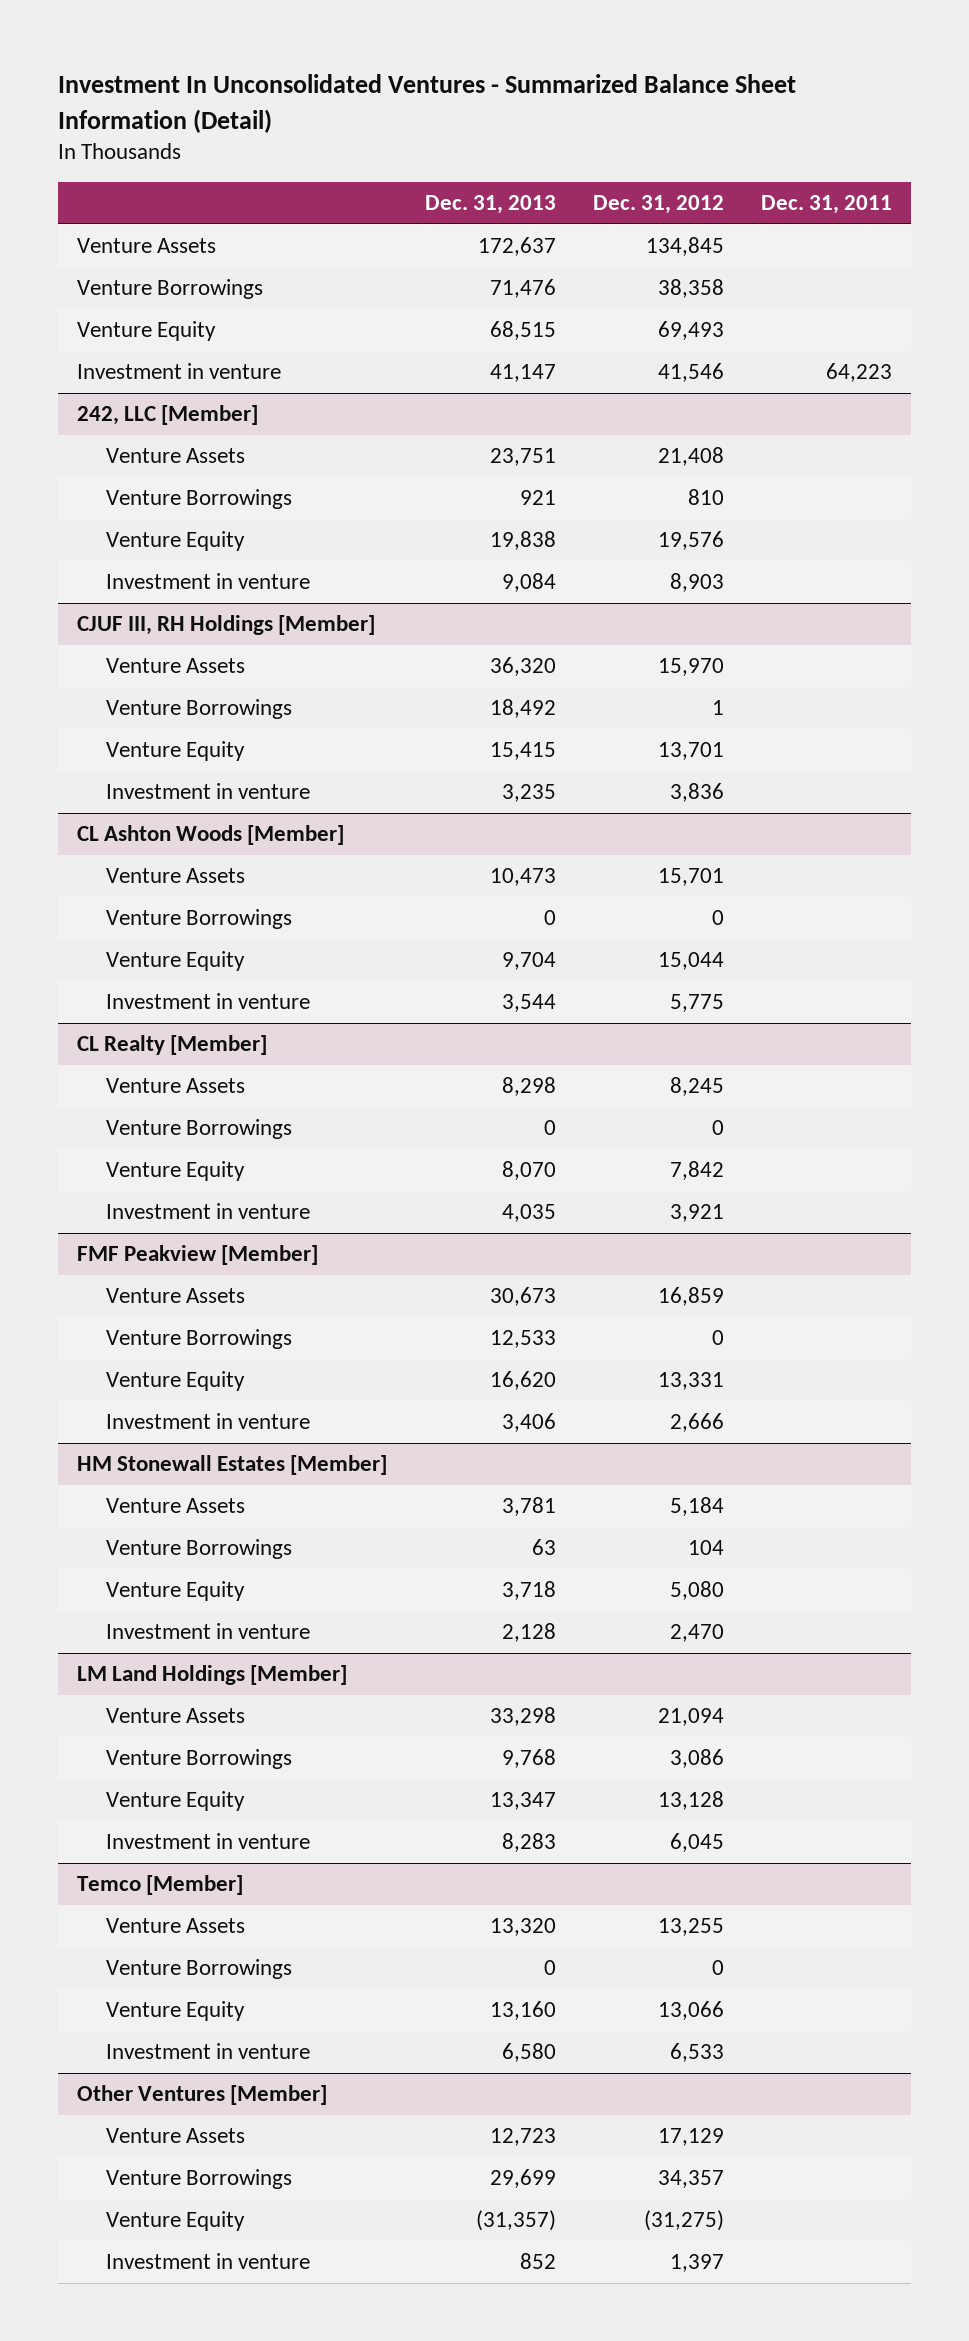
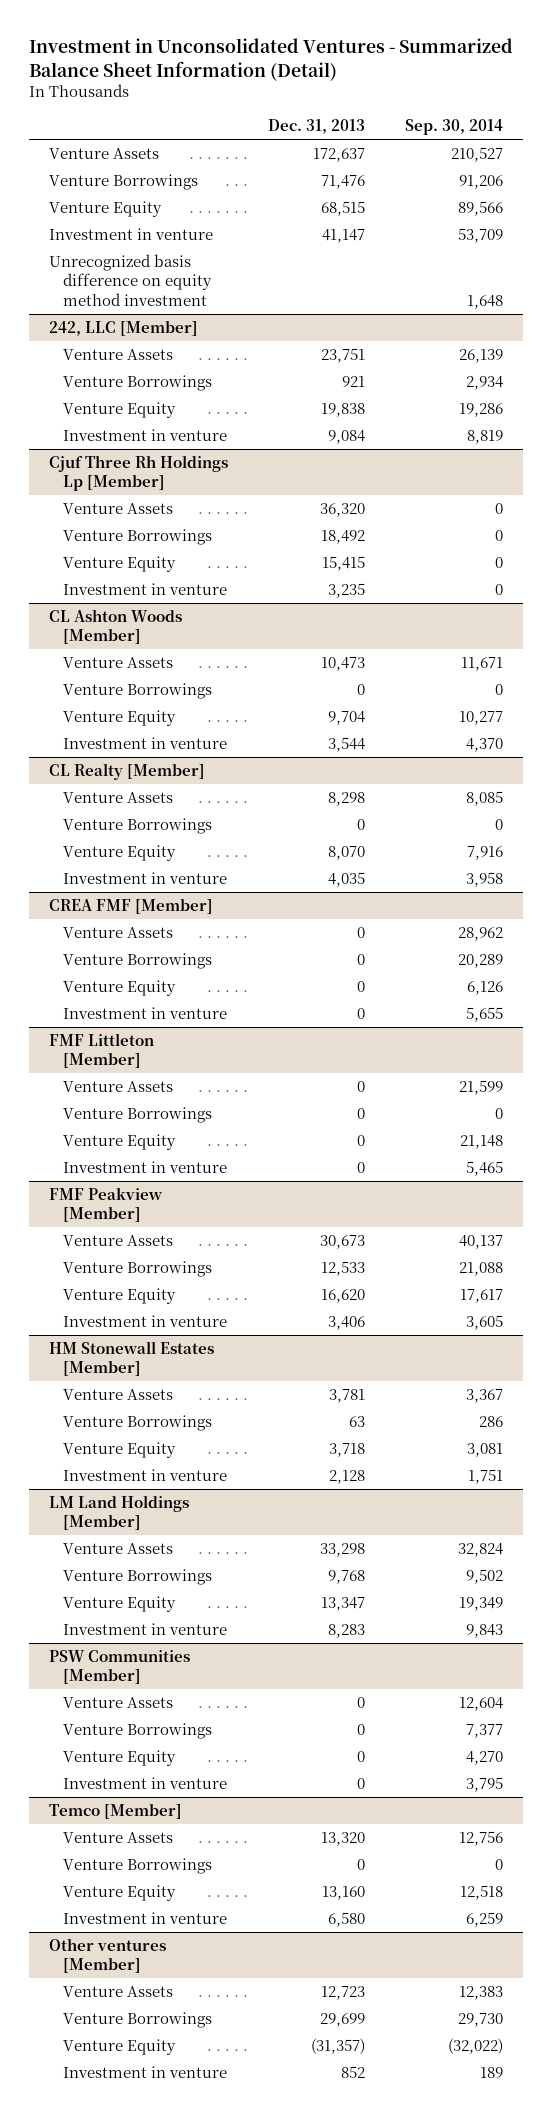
- Investment In Unconsolidated Ventures - Summarized Balance Sheet Information (Detail)
+ Investment in Unconsolidated Ventures - Summarized Balance Sheet Information (Detail)
- | Dec. 31, 2013 | Dec. 31, 2012 | Dec. 31, 2011
+ | Dec. 31, 2013 | Sep. 30, 2014
+ Unrecognized basis difference on equity method investment | | 1,648
- CJUF III, RH Holdings [Member]
+ Cjuf Three Rh Holdings Lp [Member]
+ CREA FMF [Member]
+ Venture Assets | 0 | 28,962
+ Venture Borrowings | 0 | 20,289
+ Venture Equity | 0 | 6,126
+ Investment in venture | 0 | 5,655
+ FMF Littleton [Member]
+ Venture Assets | 0 | 21,599
+ Venture Borrowings | 0 | 0
+ Venture Equity | 0 | 21,148
+ Investment in venture | 0 | 5,465
+ PSW Communities [Member]
+ Venture Assets | 0 | 12,604
+ Venture Borrowings | 0 | 7,377
+ Venture Equity | 0 | 4,270
+ Investment in venture | 0 | 3,795
- Other Ventures [Member]
+ Other ventures [Member]

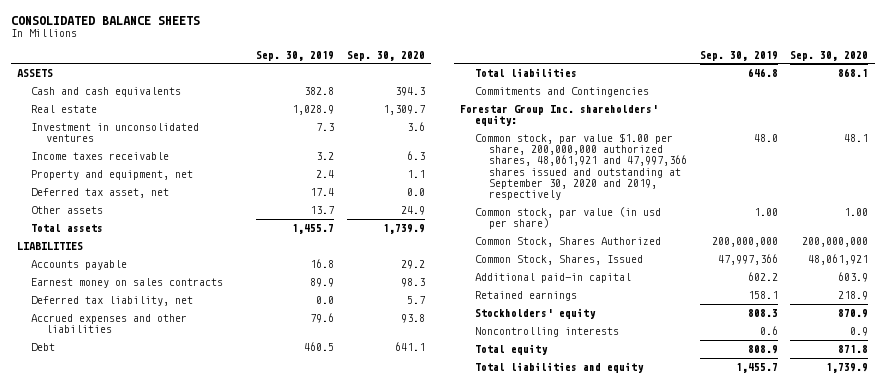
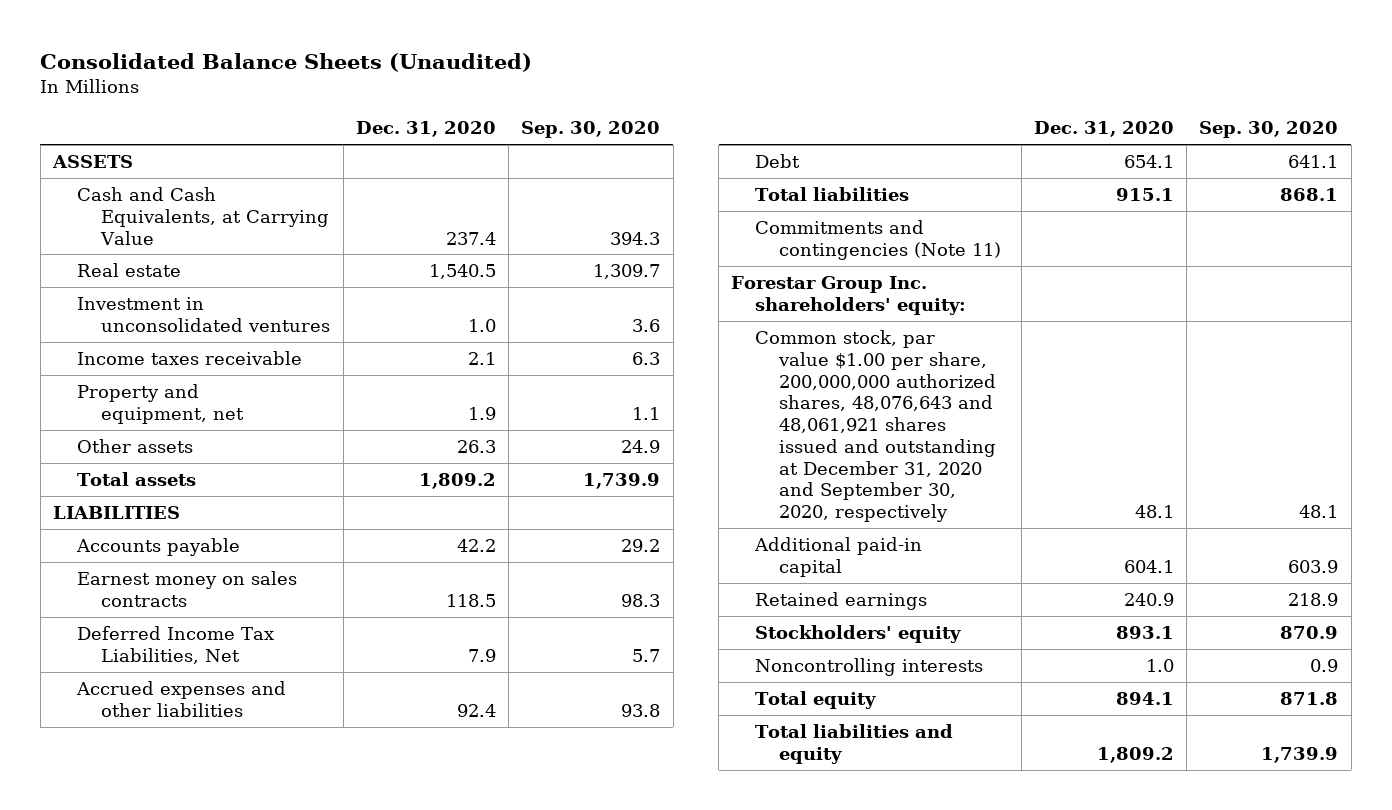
- CONSOLIDATED BALANCE SHEETS
+ Consolidated Balance Sheets (Unaudited)
- | Sep. 30, 2019 | Sep. 30, 2020
+ | Dec. 31, 2020 | Sep. 30, 2020
- Cash and cash equivalents | 382.8 | 394.3
+ Cash and Cash Equivalents, at Carrying Value | 237.4 | 394.3
- Deferred tax asset, net | 17.4 | 0.0
- Deferred tax liability, net | 0.0 | 5.7
+ Deferred Income Tax Liabilities, Net | 7.9 | 5.7
- Commitments and Contingencies
+ Commitments and contingencies (Note 11)
- Common stock, par value $1.00 per share, 200,000,000 authorized shares, 48,061,921 and 47,997,366 shares issued and outstanding at September 30, 2020 and 2019, respectively | 48.0 | 48.1
- Common stock, par value (in usd per share) | 1.00 | 1.00
- Common Stock, Shares Authorized | 200,000,000 | 200,000,000
- Common Stock, Shares, Issued | 47,997,366 | 48,061,921
+ Common stock, par value $1.00 per share, 200,000,000 authorized shares, 48,076,643 and 48,061,921 shares issued and outstanding at December 31, 2020 and September 30, 2020, respectively | 48.1 | 48.1

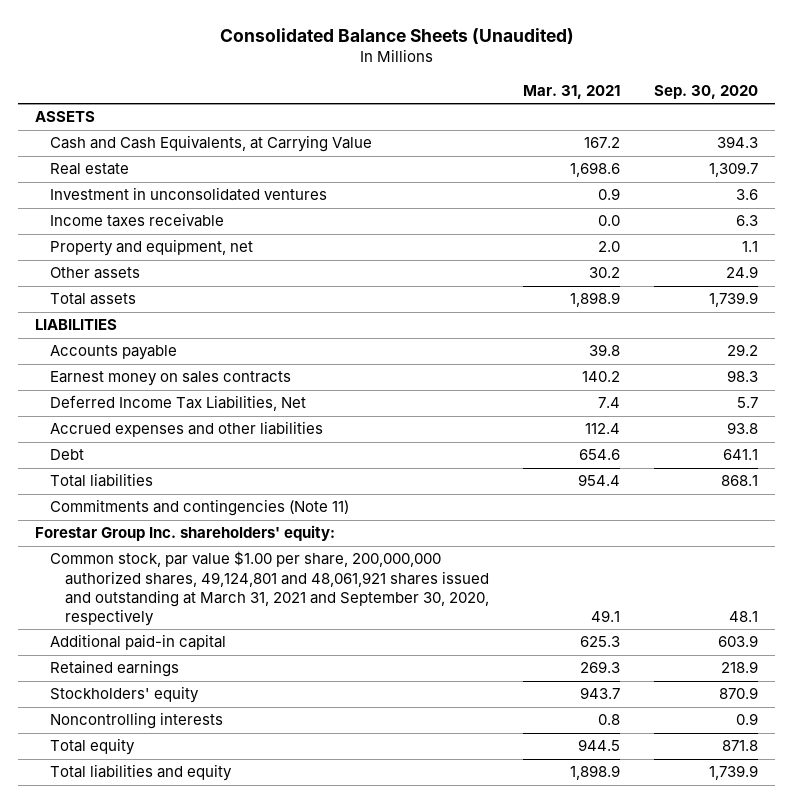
- | Dec. 31, 2020 | Sep. 30, 2020
+ | Mar. 31, 2021 | Sep. 30, 2020
- Common stock, par value $1.00 per share, 200,000,000 authorized shares, 48,076,643 and 48,061,921 shares issued and outstanding at December 31, 2020 and September 30, 2020, respectively | 48.1 | 48.1
+ Common stock, par value $1.00 per share, 200,000,000 authorized shares, 49,124,801 and 48,061,921 shares issued and outstanding at March 31, 2021 and September 30, 2020, respectively | 49.1 | 48.1

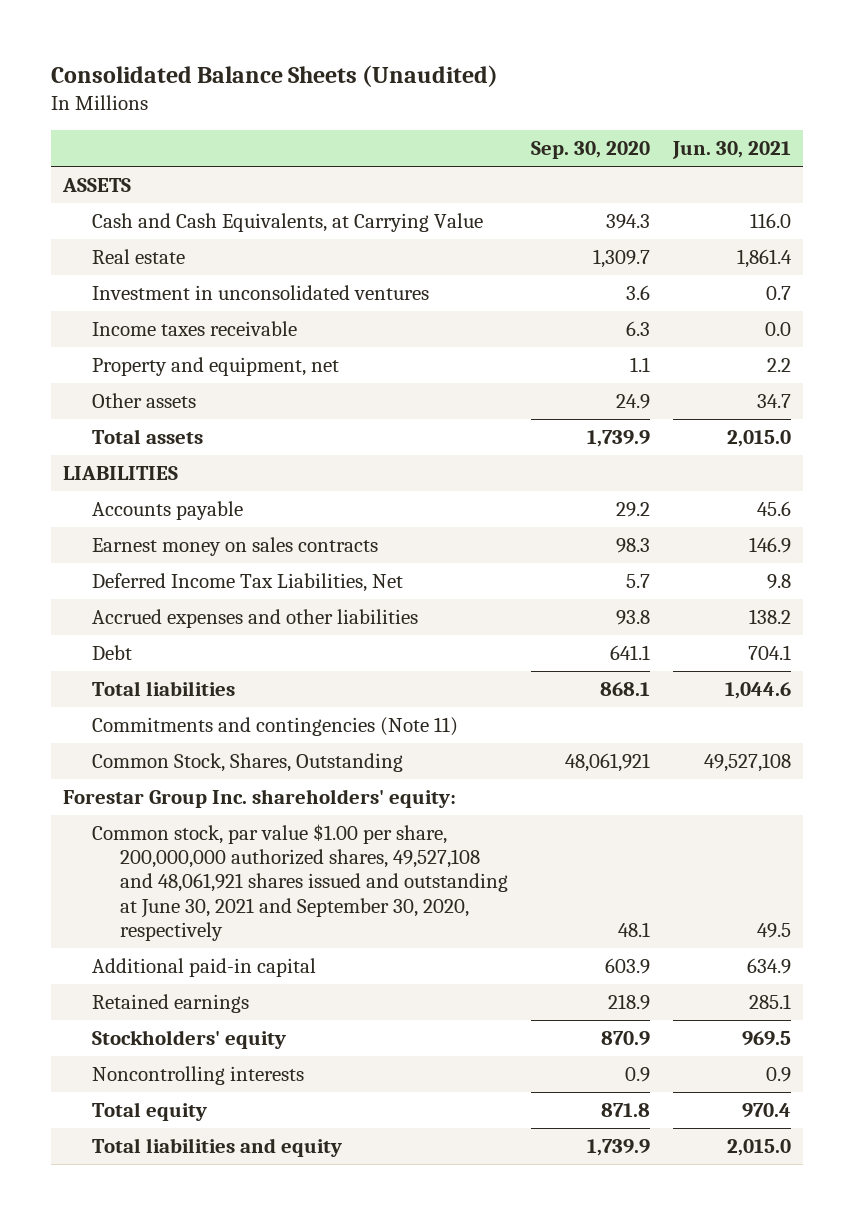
- | Mar. 31, 2021 | Sep. 30, 2020
+ | Sep. 30, 2020 | Jun. 30, 2021
+ Common Stock, Shares, Outstanding | 48,061,921 | 49,527,108
- Common stock, par value $1.00 per share, 200,000,000 authorized shares, 49,124,801 and 48,061,921 shares issued and outstanding at March 31, 2021 and September 30, 2020, respectively | 49.1 | 48.1
+ Common stock, par value $1.00 per share, 200,000,000 authorized shares, 49,527,108 and 48,061,921 shares issued and outstanding at June 30, 2021 and September 30, 2020, respectively | 48.1 | 49.5

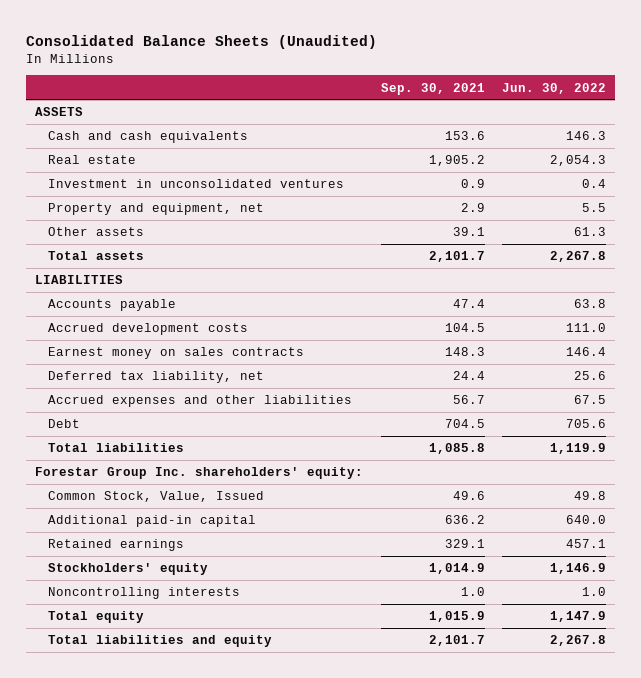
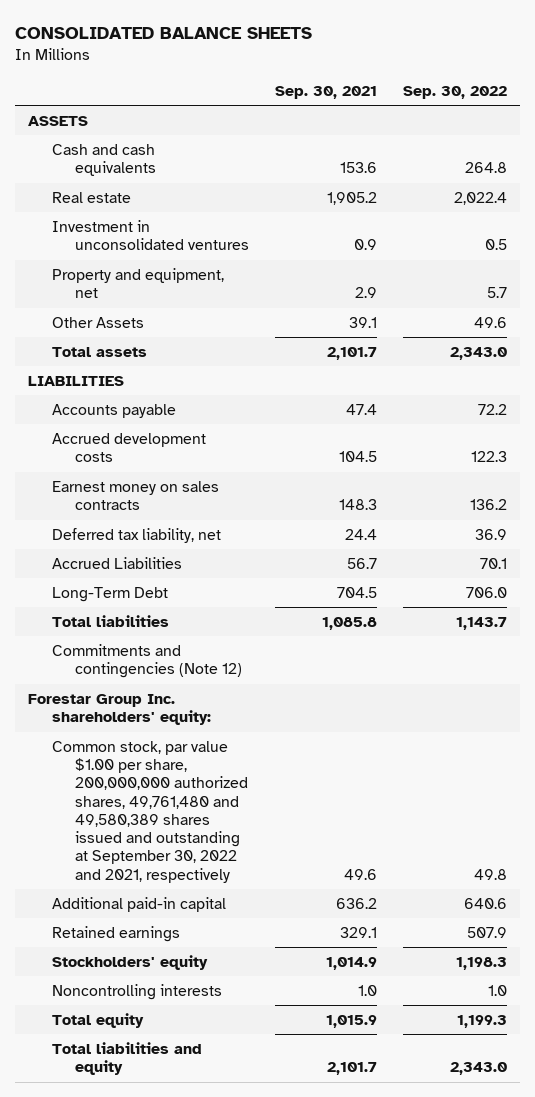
- Consolidated Balance Sheets (Unaudited)
+ CONSOLIDATED BALANCE SHEETS
- | Sep. 30, 2021 | Jun. 30, 2022
+ | Sep. 30, 2021 | Sep. 30, 2022
- Other assets | 39.1 | 61.3
+ Other Assets | 39.1 | 49.6
- Accrued expenses and other liabilities | 56.7 | 67.5
- Debt | 704.5 | 705.6
+ Accrued Liabilities | 56.7 | 70.1
+ Long-Term Debt | 704.5 | 706.0
+ Commitments and contingencies (Note 12)
- Common Stock, Value, Issued | 49.6 | 49.8
+ Common stock, par value $1.00 per share, 200,000,000 authorized shares, 49,761,480 and 49,580,389 shares issued and outstanding at September 30, 2022 and 2021, respectively | 49.6 | 49.8

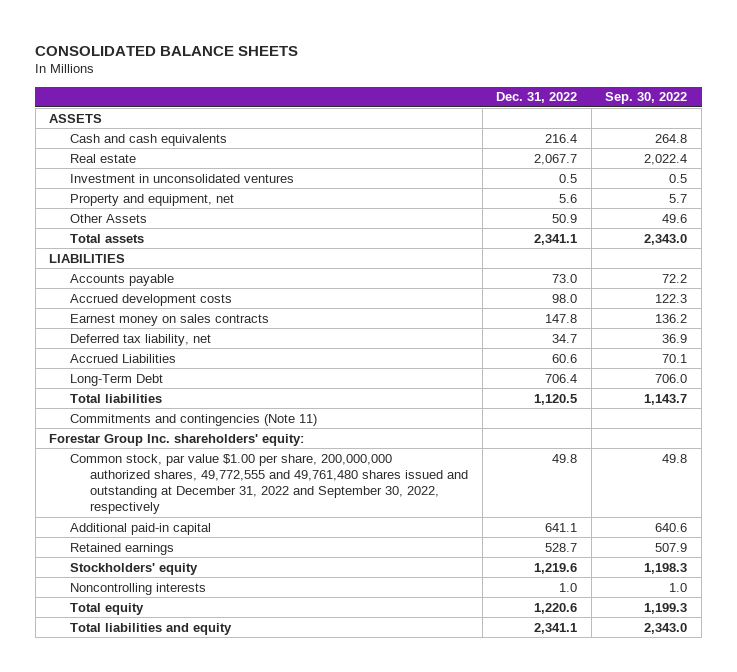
- | Sep. 30, 2021 | Sep. 30, 2022
+ | Dec. 31, 2022 | Sep. 30, 2022
- Commitments and contingencies (Note 12)
+ Commitments and contingencies (Note 11)
- Common stock, par value $1.00 per share, 200,000,000 authorized shares, 49,761,480 and 49,580,389 shares issued and outstanding at September 30, 2022 and 2021, respectively | 49.6 | 49.8
+ Common stock, par value $1.00 per share, 200,000,000 authorized shares, 49,772,555 and 49,761,480 shares issued and outstanding at December 31, 2022 and September 30, 2022, respectively | 49.8 | 49.8

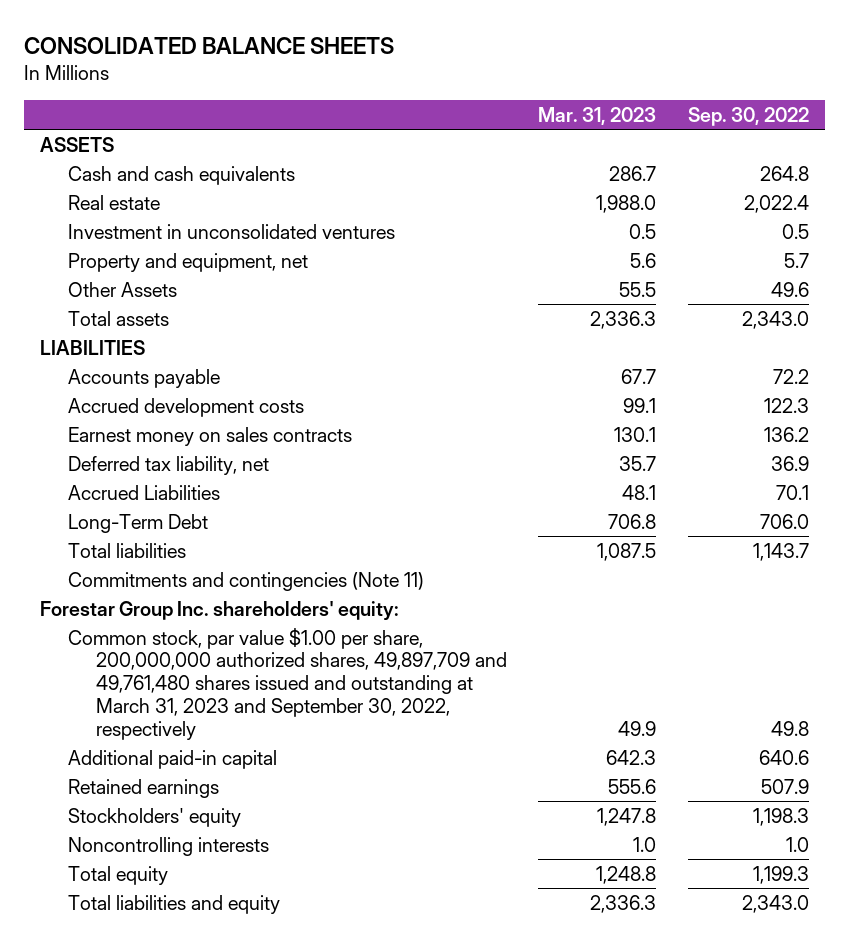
- | Dec. 31, 2022 | Sep. 30, 2022
+ | Mar. 31, 2023 | Sep. 30, 2022
- Common stock, par value $1.00 per share, 200,000,000 authorized shares, 49,772,555 and 49,761,480 shares issued and outstanding at December 31, 2022 and September 30, 2022, respectively | 49.8 | 49.8
+ Common stock, par value $1.00 per share, 200,000,000 authorized shares, 49,897,709 and 49,761,480 shares issued and outstanding at March 31, 2023 and September 30, 2022, respectively | 49.9 | 49.8

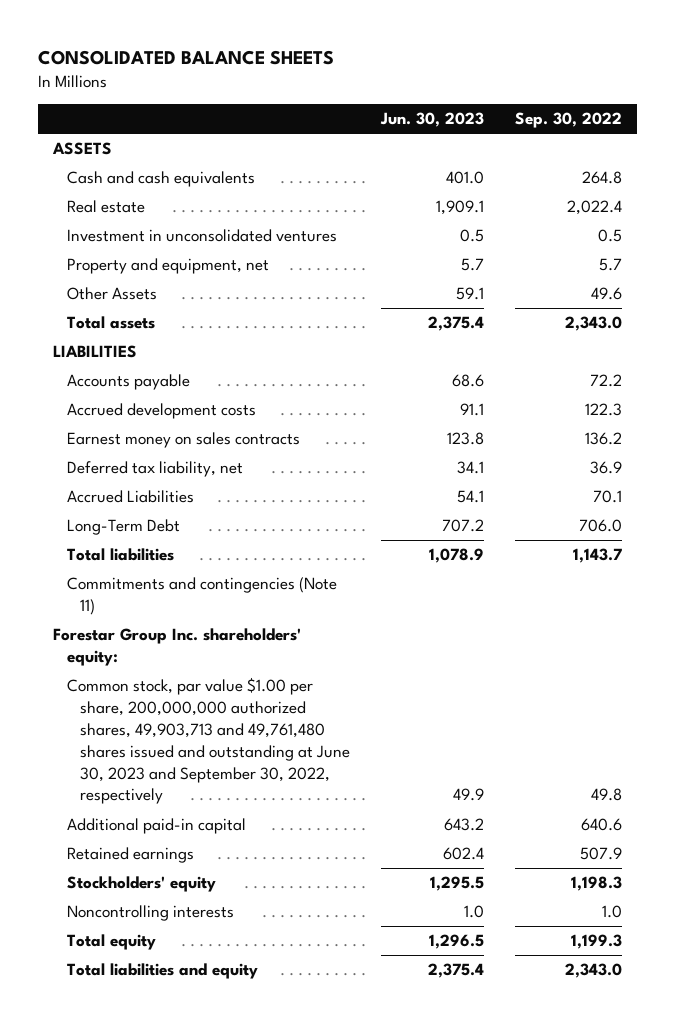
- | Mar. 31, 2023 | Sep. 30, 2022
+ | Jun. 30, 2023 | Sep. 30, 2022
- Common stock, par value $1.00 per share, 200,000,000 authorized shares, 49,897,709 and 49,761,480 shares issued and outstanding at March 31, 2023 and September 30, 2022, respectively | 49.9 | 49.8
+ Common stock, par value $1.00 per share, 200,000,000 authorized shares, 49,903,713 and 49,761,480 shares issued and outstanding at June 30, 2023 and September 30, 2022, respectively | 49.9 | 49.8

